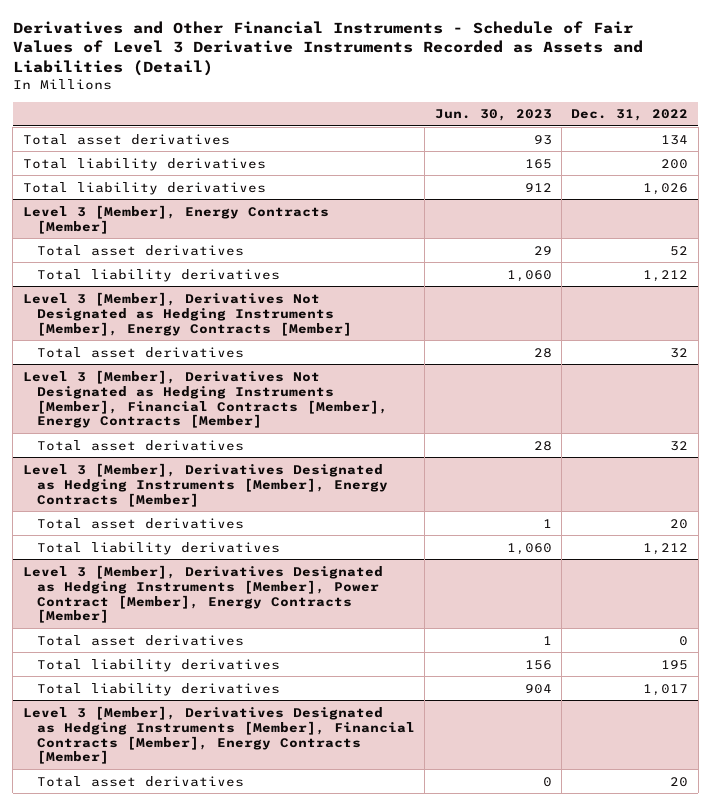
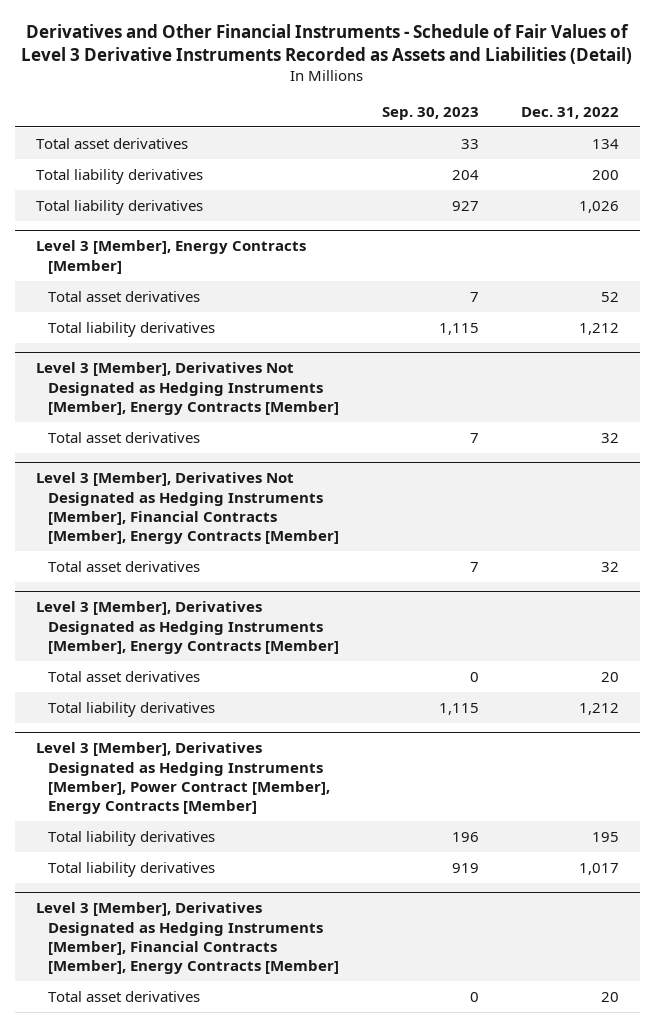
- | Jun. 30, 2023 | Dec. 31, 2022
+ | Sep. 30, 2023 | Dec. 31, 2022
@ Level 3 [Member], Derivatives Designated as Hedging Instruments [Member], Power Contract [Member], Energy Contracts [Member]
- Total asset derivatives | 1 | 0

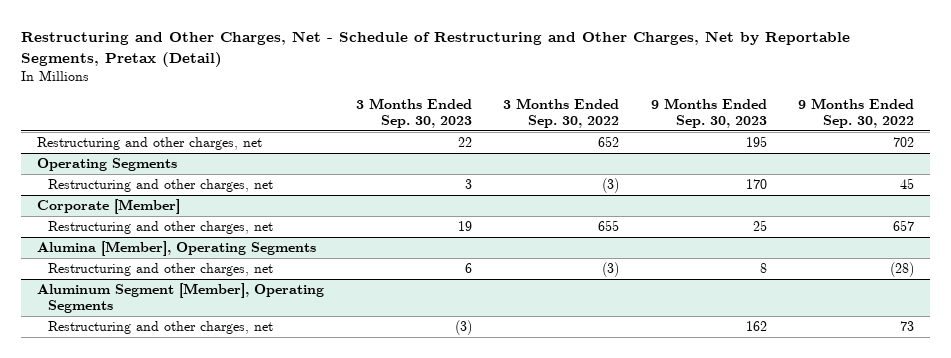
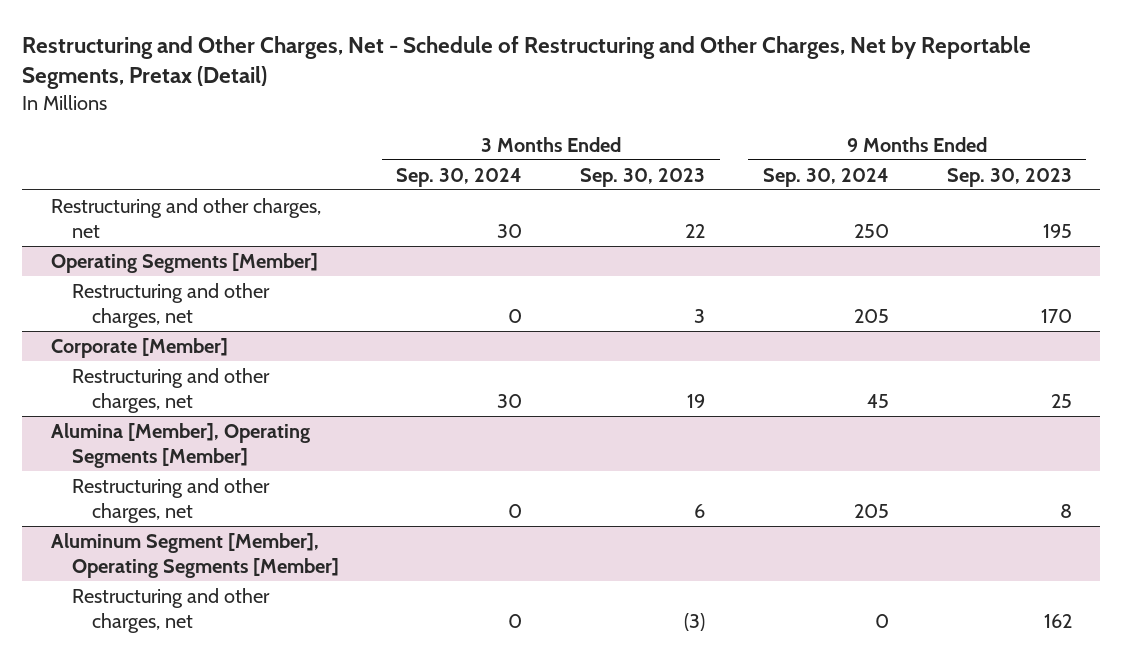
- | 3 Months Ended Sep. 30, 2023 | 3 Months Ended Sep. 30, 2022 | 9 Months Ended Sep. 30, 2023 | 9 Months Ended Sep. 30, 2022
+ | 3 Months Ended Sep. 30, 2024 | 3 Months Ended Sep. 30, 2023 | 9 Months Ended Sep. 30, 2024 | 9 Months Ended Sep. 30, 2023
- Operating Segments
+ Operating Segments [Member]
- Alumina [Member], Operating Segments
+ Alumina [Member], Operating Segments [Member]
- Aluminum Segment [Member], Operating Segments
+ Aluminum Segment [Member], Operating Segments [Member]

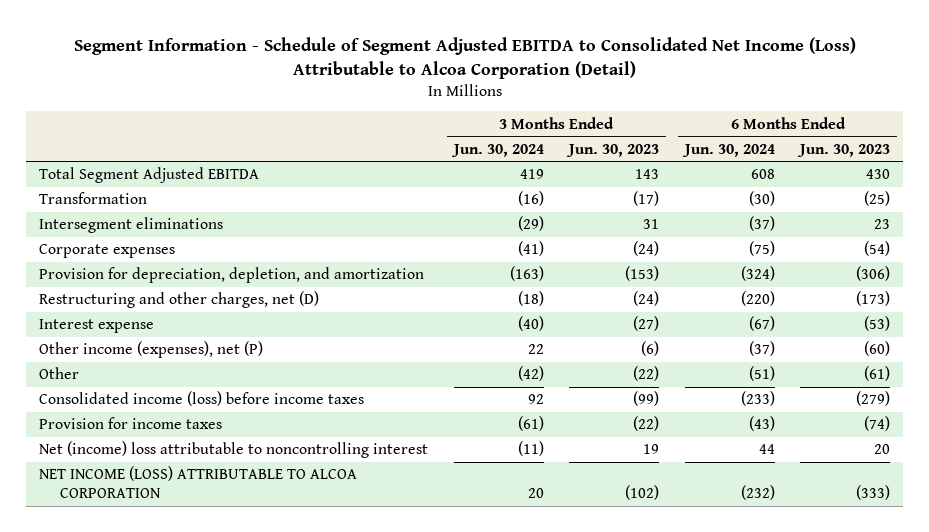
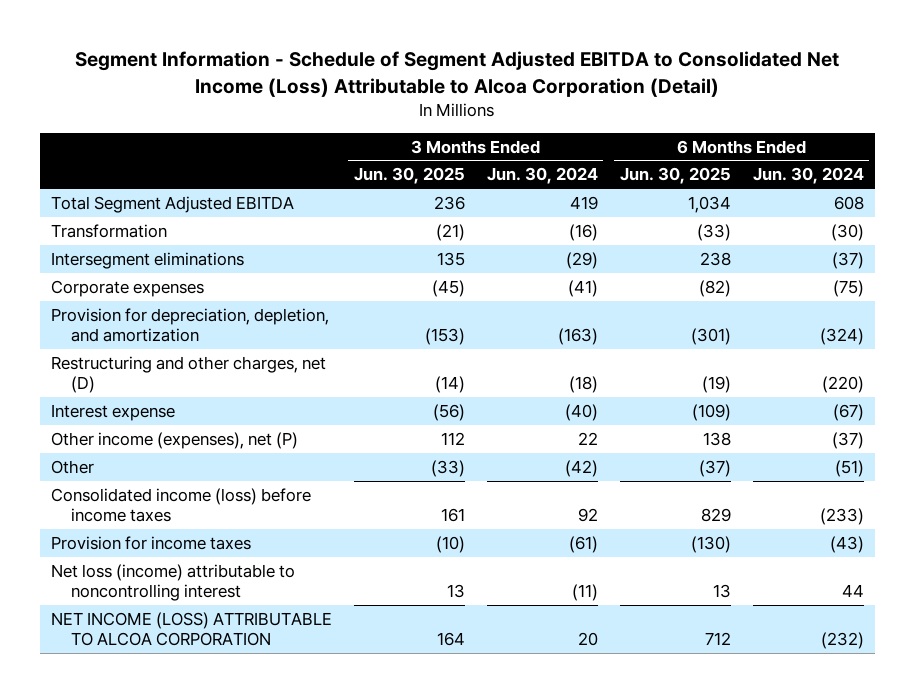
- | 3 Months Ended Jun. 30, 2024 | 3 Months Ended Jun. 30, 2023 | 6 Months Ended Jun. 30, 2024 | 6 Months Ended Jun. 30, 2023
+ | 3 Months Ended Jun. 30, 2025 | 3 Months Ended Jun. 30, 2024 | 6 Months Ended Jun. 30, 2025 | 6 Months Ended Jun. 30, 2024
- Net (income) loss attributable to noncontrolling interest | (11) | 19 | 44 | 20
+ Net loss (income) attributable to noncontrolling interest | 13 | (11) | 13 | 44

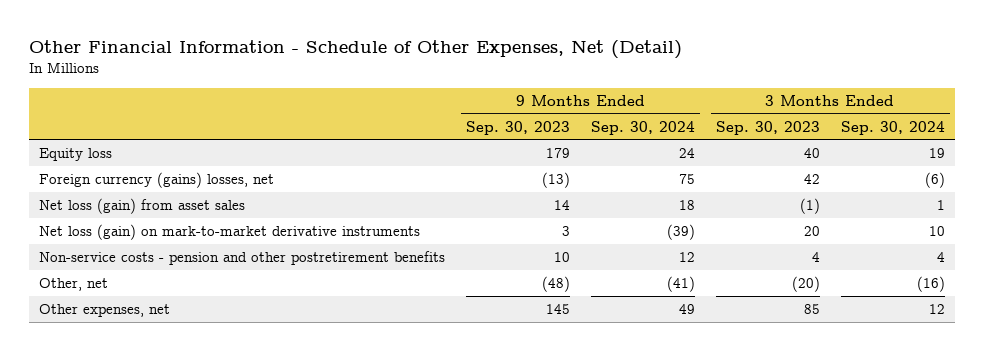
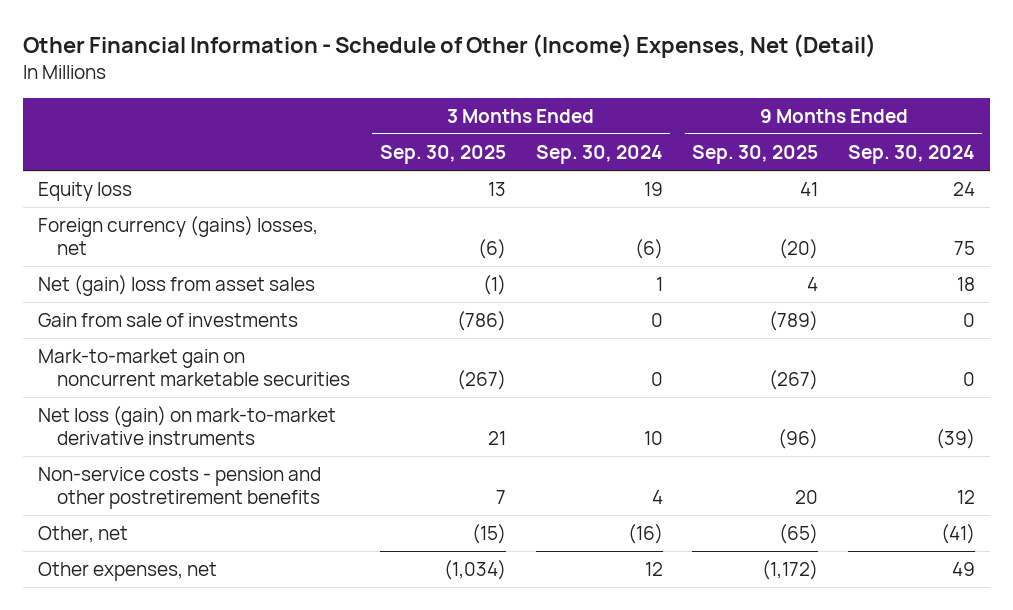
- Other Financial Information - Schedule of Other Expenses, Net (Detail)
+ Other Financial Information - Schedule of Other (Income) Expenses, Net (Detail)
- | 9 Months Ended Sep. 30, 2023 | 9 Months Ended Sep. 30, 2024 | 3 Months Ended Sep. 30, 2023 | 3 Months Ended Sep. 30, 2024
+ | 3 Months Ended Sep. 30, 2025 | 3 Months Ended Sep. 30, 2024 | 9 Months Ended Sep. 30, 2025 | 9 Months Ended Sep. 30, 2024
- Net loss (gain) from asset sales | 14 | 18 | (1) | 1
+ Net (gain) loss from asset sales | (1) | 1 | 4 | 18
+ Gain from sale of investments | (786) | 0 | (789) | 0
+ Mark-to-market gain on noncurrent marketable securities | (267) | 0 | (267) | 0

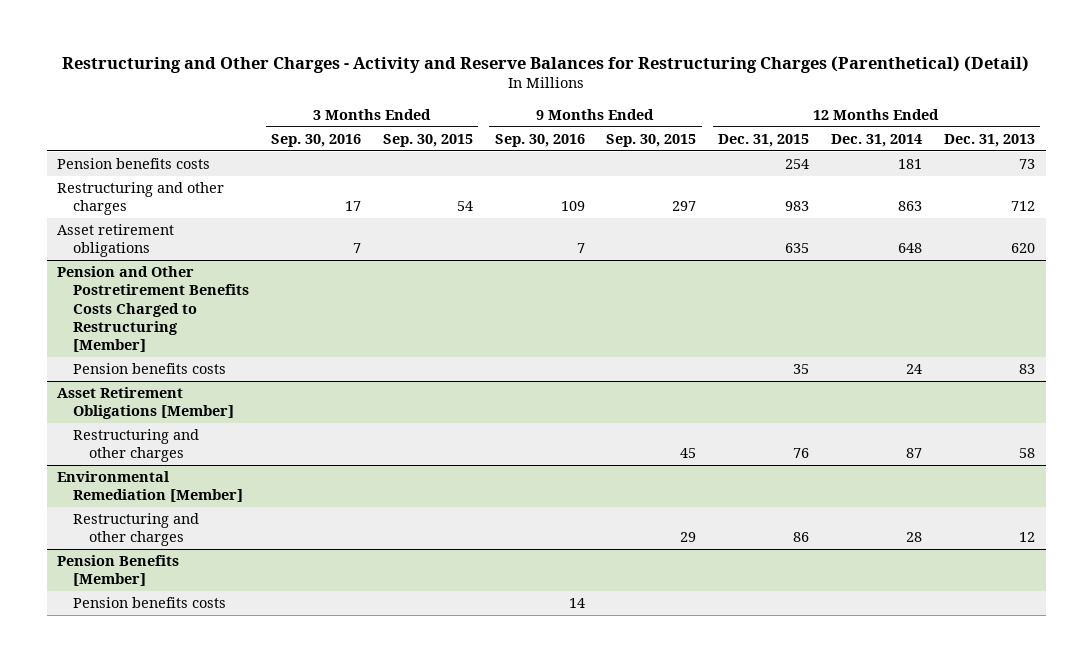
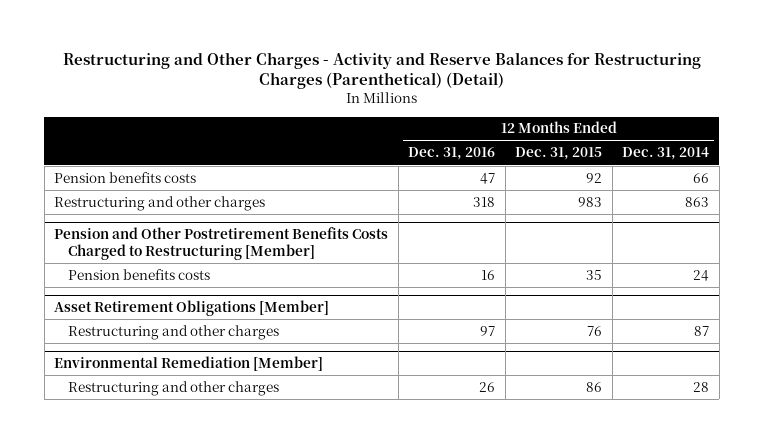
- | 3 Months Ended Sep. 30, 2016 | 3 Months Ended Sep. 30, 2015 | 9 Months Ended Sep. 30, 2016 | 9 Months Ended Sep. 30, 2015 | 12 Months Ended Dec. 31, 2015 | 12 Months Ended Dec. 31, 2014 | 12 Months Ended Dec. 31, 2013
+ | 12 Months Ended Dec. 31, 2016 | 12 Months Ended Dec. 31, 2015 | 12 Months Ended Dec. 31, 2014
- Pension benefits costs | | | | | 254 | 181 | 73
+ Pension benefits costs | 47 | 92 | 66
- Asset retirement obligations | 7 | | 7 | | 635 | 648 | 620
- Pension Benefits [Member]
- Pension benefits costs | | | 14 | | | |

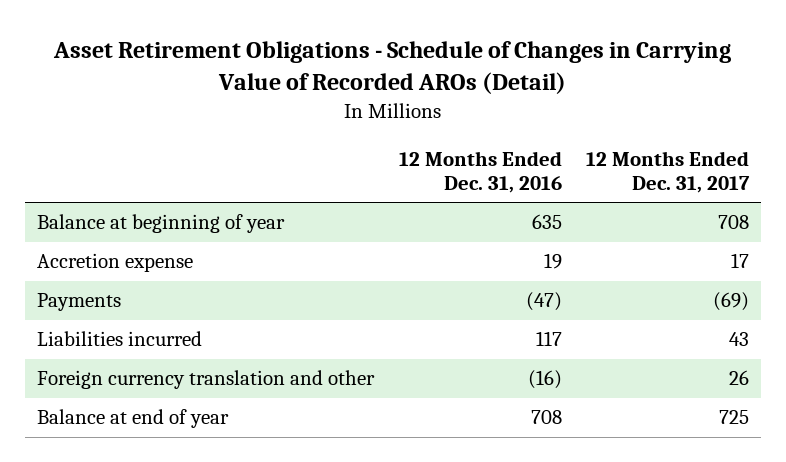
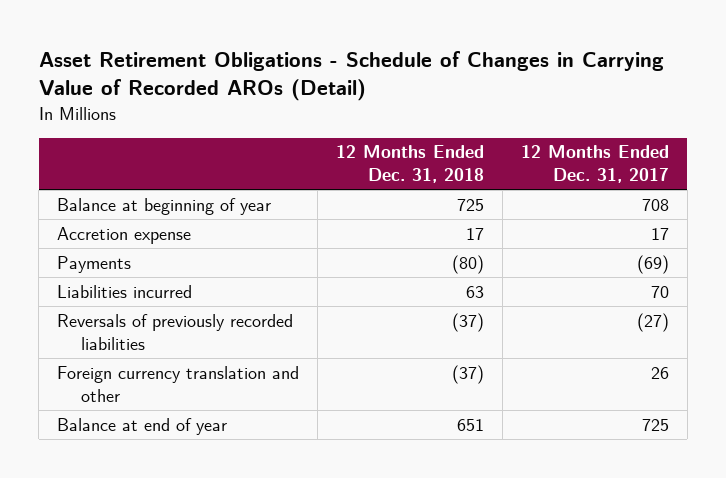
- | 12 Months Ended Dec. 31, 2016 | 12 Months Ended Dec. 31, 2017
+ | 12 Months Ended Dec. 31, 2018 | 12 Months Ended Dec. 31, 2017
- Liabilities incurred | 117 | 43
+ Liabilities incurred | 63 | 70
+ Reversals of previously recorded liabilities | (37) | (27)

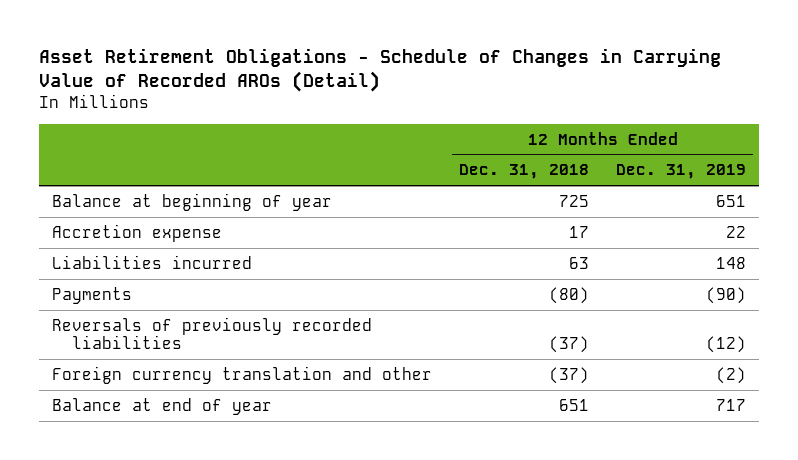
- | 12 Months Ended Dec. 31, 2018 | 12 Months Ended Dec. 31, 2017
+ | 12 Months Ended Dec. 31, 2018 | 12 Months Ended Dec. 31, 2019
moved down: Payments | (80) | (90)

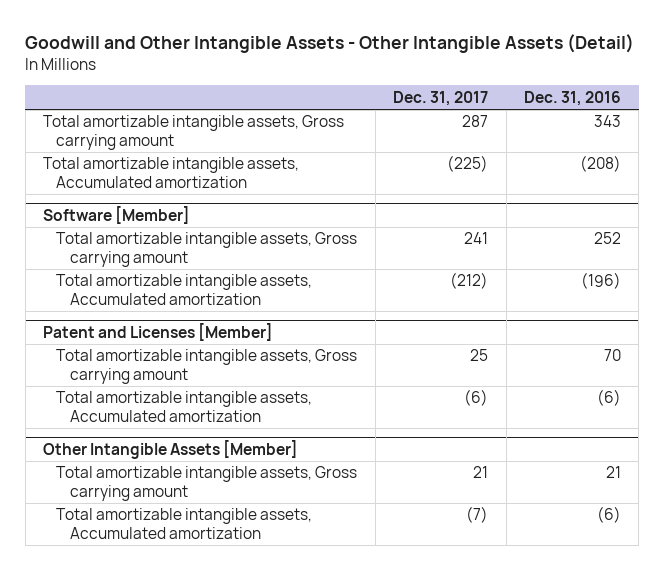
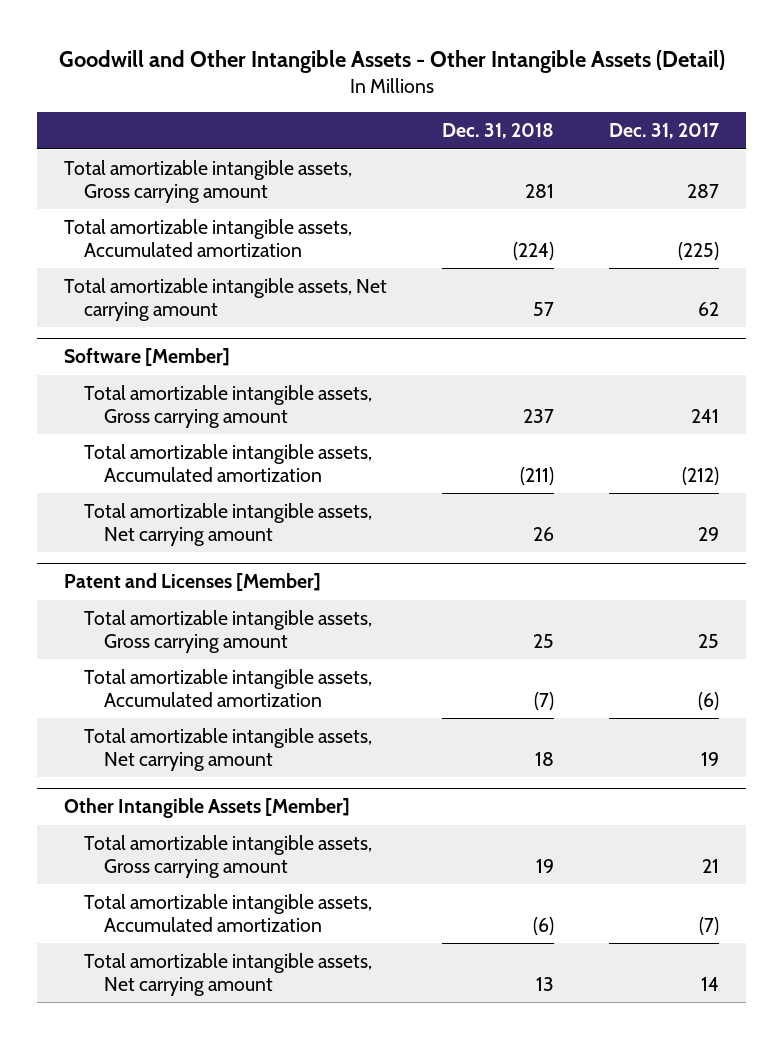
- | Dec. 31, 2017 | Dec. 31, 2016
+ | Dec. 31, 2018 | Dec. 31, 2017
+ Total amortizable intangible assets, Net carrying amount | 57 | 62
@ Software [Member]
+ Total amortizable intangible assets, Net carrying amount | 26 | 29
@ Patent and Licenses [Member]
+ Total amortizable intangible assets, Net carrying amount | 18 | 19
@ Other Intangible Assets [Member]
+ Total amortizable intangible assets, Net carrying amount | 13 | 14

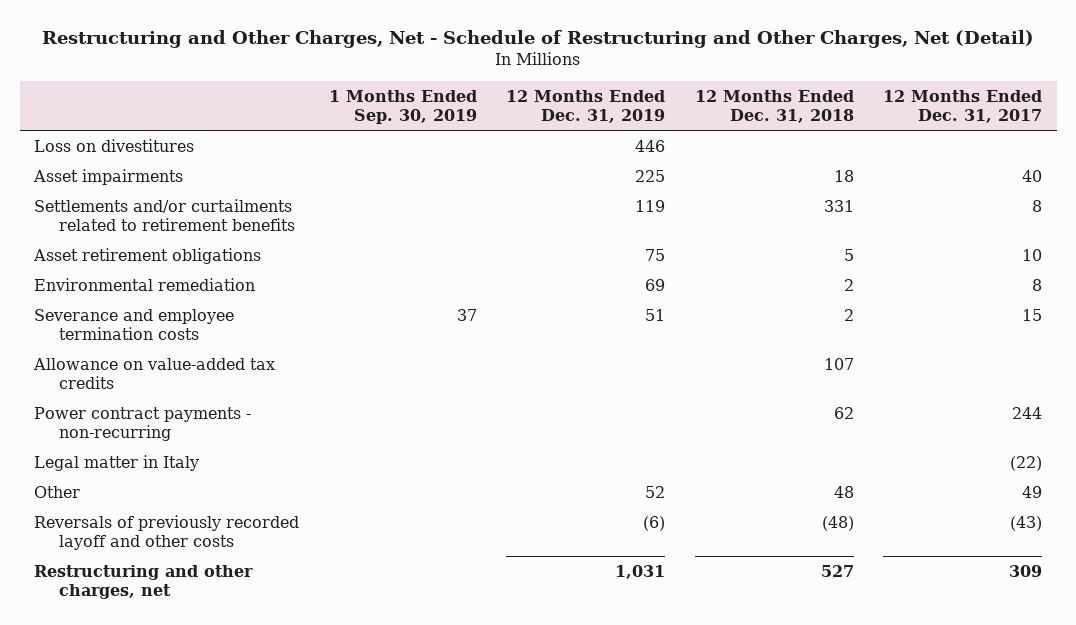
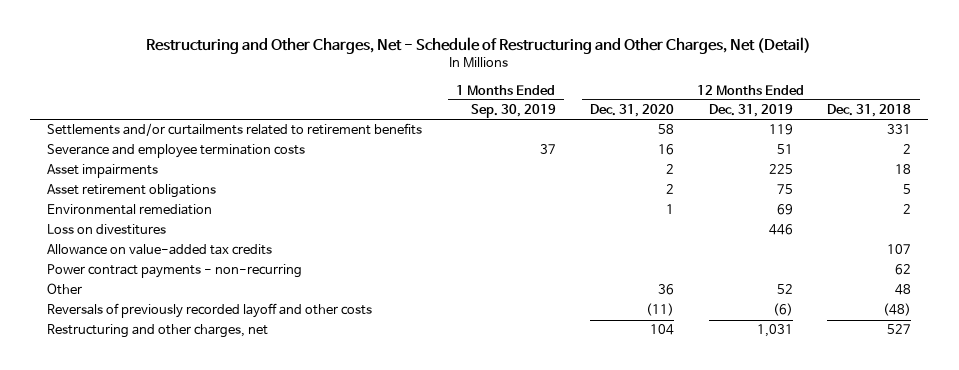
- | 1 Months Ended Sep. 30, 2019 | 12 Months Ended Dec. 31, 2019 | 12 Months Ended Dec. 31, 2018 | 12 Months Ended Dec. 31, 2017
+ | 1 Months Ended Sep. 30, 2019 | 12 Months Ended Dec. 31, 2020 | 12 Months Ended Dec. 31, 2019 | 12 Months Ended Dec. 31, 2018
moved up: Severance and employee termination costs | 37 | 16 | 51 | 2
moved down: Asset impairments | | 2 | 225 | 18
moved down: Loss on divestitures | | | 446 |
- Legal matter in Italy | | | | (22)

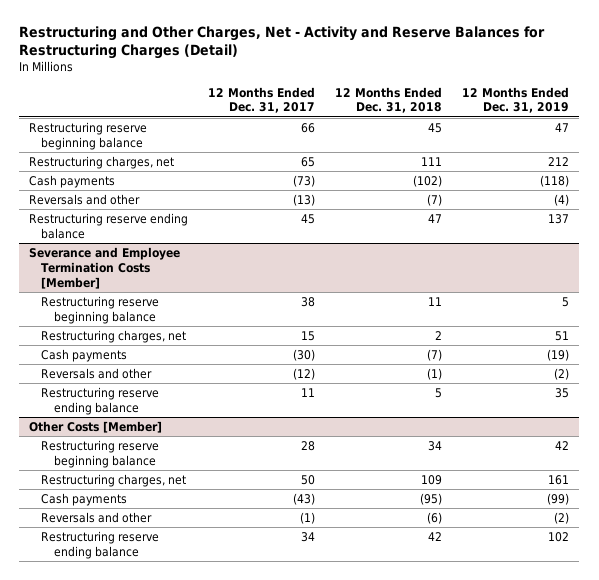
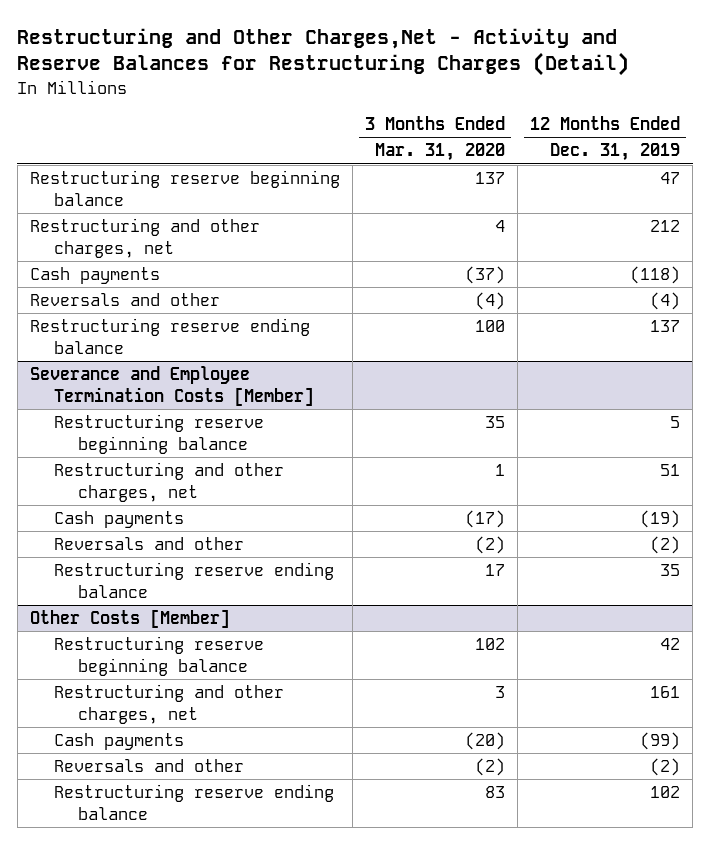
- Restructuring and Other Charges, Net - Activity and Reserve Balances for Restructuring Charges (Detail)
+ Restructuring and Other Charges,Net - Activity and Reserve Balances for Restructuring Charges (Detail)
- | 12 Months Ended Dec. 31, 2017 | 12 Months Ended Dec. 31, 2018 | 12 Months Ended Dec. 31, 2019
+ | 3 Months Ended Mar. 31, 2020 | 12 Months Ended Dec. 31, 2019
- Restructuring charges, net | 65 | 111 | 212
+ Restructuring and other charges, net | 4 | 212
@ Severance and Employee Termination Costs [Member]
- Restructuring charges, net | 15 | 2 | 51
+ Restructuring and other charges, net | 1 | 51
@ Other Costs [Member]
- Restructuring charges, net | 50 | 109 | 161
+ Restructuring and other charges, net | 3 | 161

